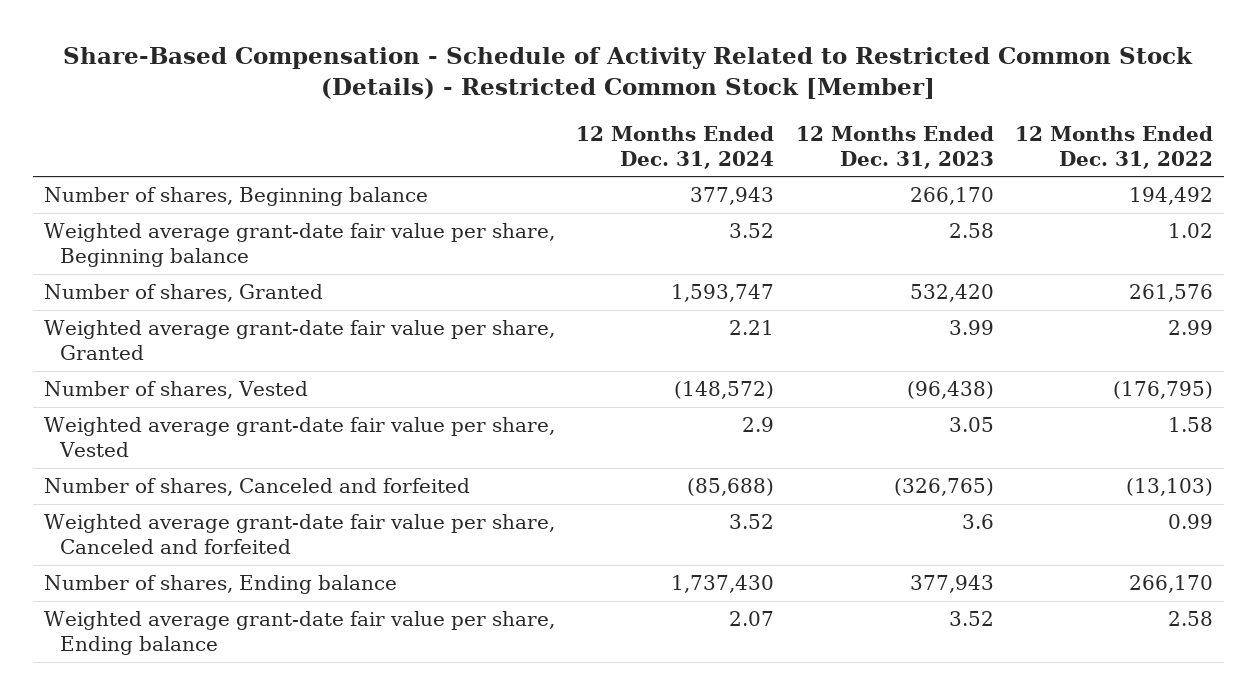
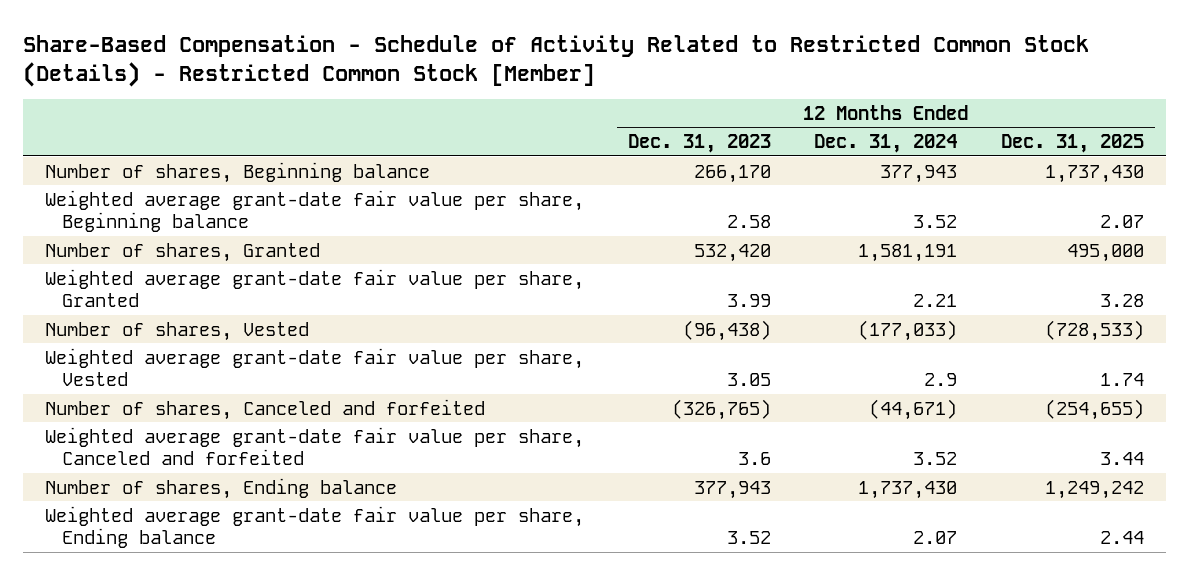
- | 12 Months Ended Dec. 31, 2024 | 12 Months Ended Dec. 31, 2023 | 12 Months Ended Dec. 31, 2022
+ | 12 Months Ended Dec. 31, 2023 | 12 Months Ended Dec. 31, 2024 | 12 Months Ended Dec. 31, 2025
- Number of shares, Granted | 1,593,747 | 532,420 | 261,576
+ Number of shares, Granted | 532,420 | 1,581,191 | 495,000
- Number of shares, Vested | (148,572) | (96,438) | (176,795)
+ Number of shares, Vested | (96,438) | (177,033) | (728,533)
- Number of shares, Canceled and forfeited | (85,688) | (326,765) | (13,103)
+ Number of shares, Canceled and forfeited | (326,765) | (44,671) | (254,655)

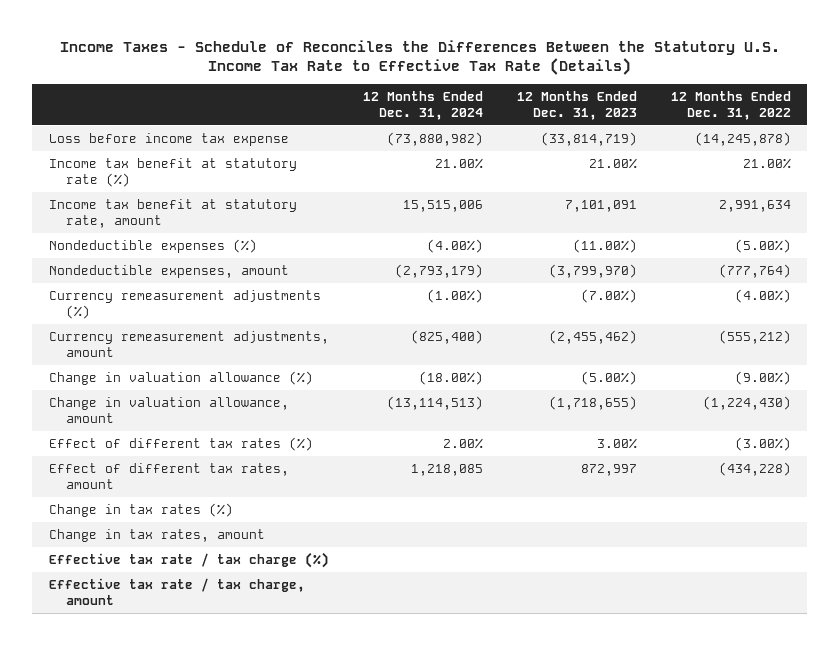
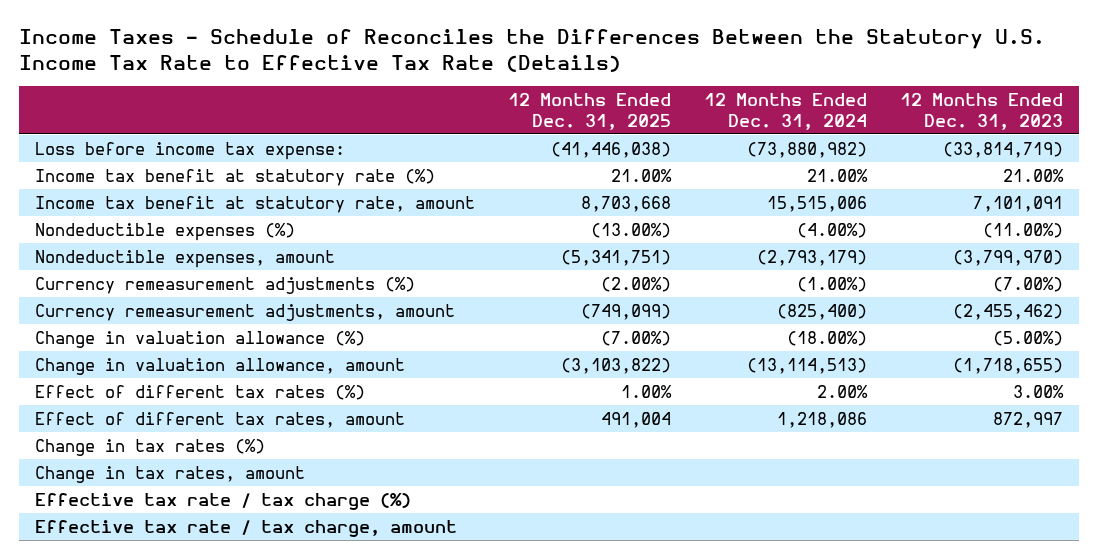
- | 12 Months Ended Dec. 31, 2024 | 12 Months Ended Dec. 31, 2023 | 12 Months Ended Dec. 31, 2022
+ | 12 Months Ended Dec. 31, 2025 | 12 Months Ended Dec. 31, 2024 | 12 Months Ended Dec. 31, 2023
- Loss before income tax expense | (73,880,982) | (33,814,719) | (14,245,878)
+ Loss before income tax expense: | (41,446,038) | (73,880,982) | (33,814,719)
- Effect of different tax rates, amount | 1,218,085 | 872,997 | (434,228)
+ Effect of different tax rates, amount | 491,004 | 1,218,086 | 872,997

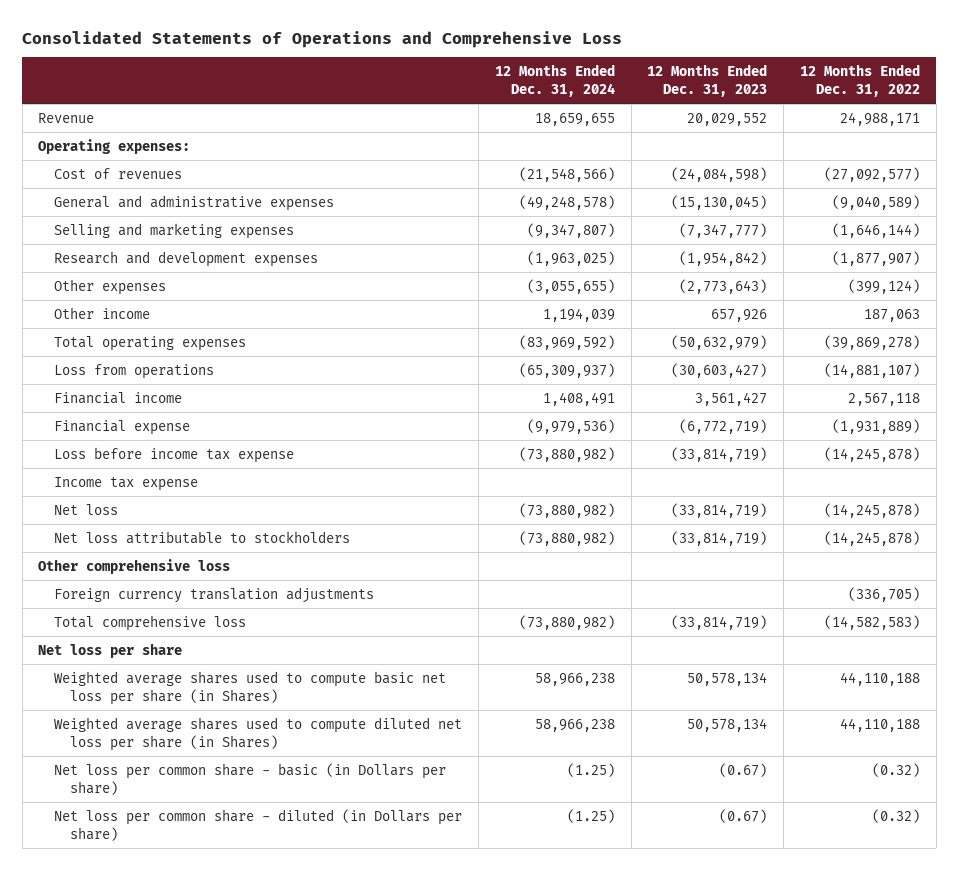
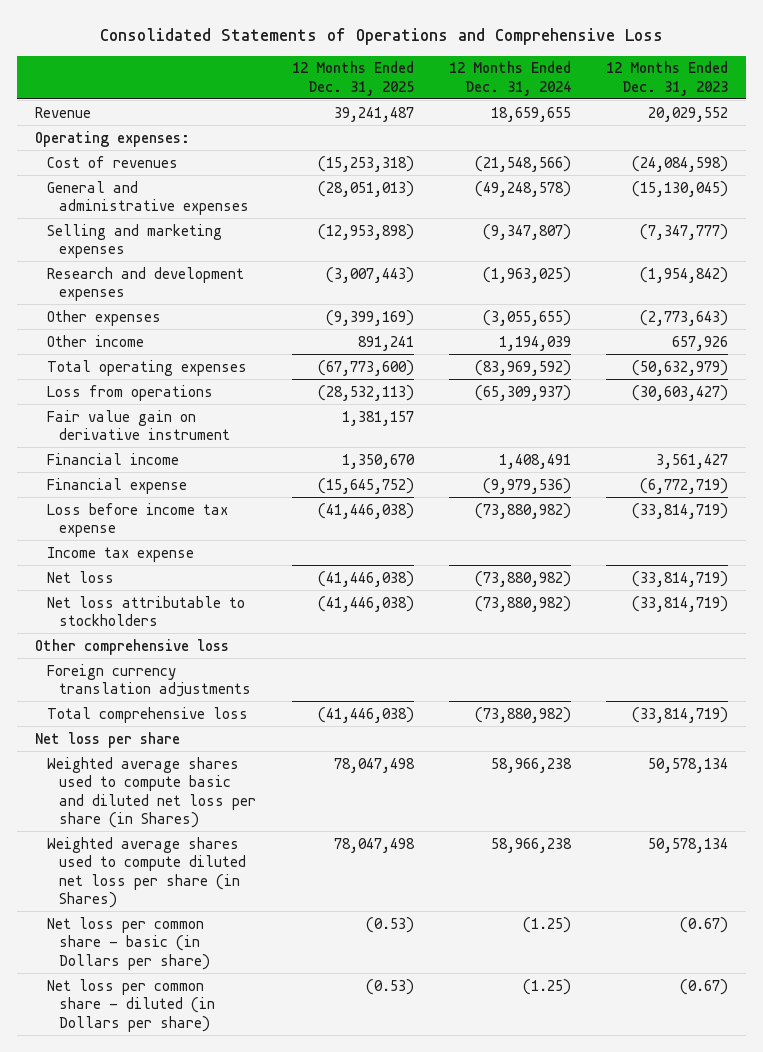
- | 12 Months Ended Dec. 31, 2024 | 12 Months Ended Dec. 31, 2023 | 12 Months Ended Dec. 31, 2022
+ | 12 Months Ended Dec. 31, 2025 | 12 Months Ended Dec. 31, 2024 | 12 Months Ended Dec. 31, 2023
+ Fair value gain on derivative instrument | 1,381,157 | |
- Weighted average shares used to compute basic net loss per share (in Shares) | 58,966,238 | 50,578,134 | 44,110,188
+ Weighted average shares used to compute basic and diluted net loss per share (in Shares) | 78,047,498 | 58,966,238 | 50,578,134

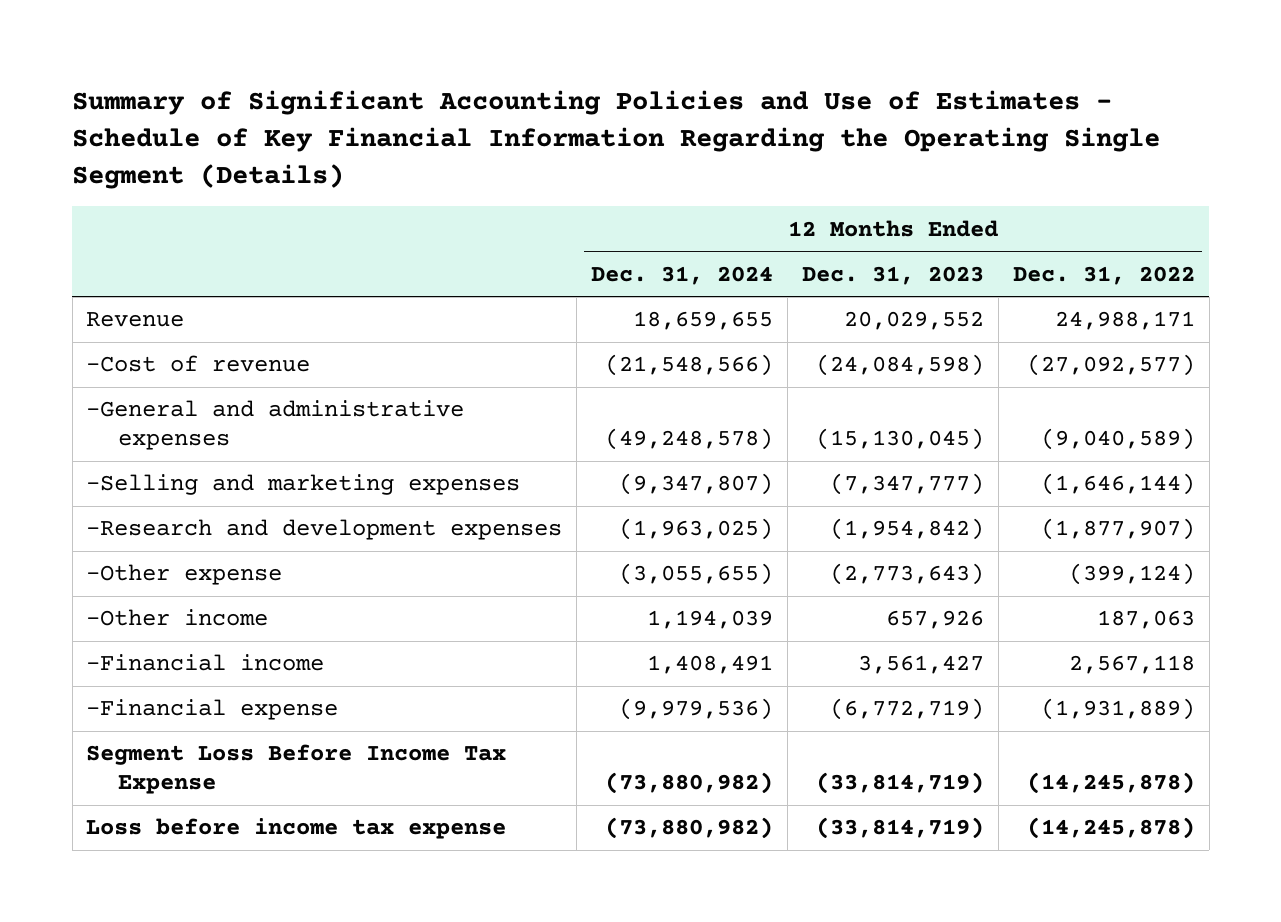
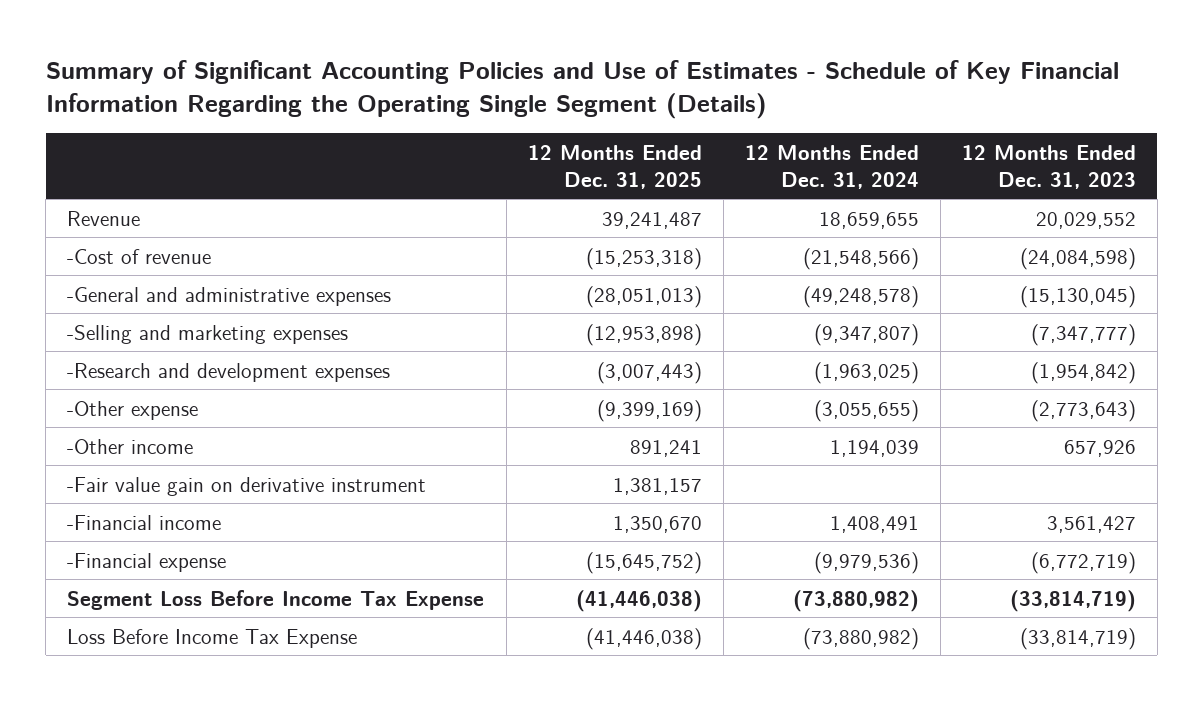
- | 12 Months Ended Dec. 31, 2024 | 12 Months Ended Dec. 31, 2023 | 12 Months Ended Dec. 31, 2022
+ | 12 Months Ended Dec. 31, 2025 | 12 Months Ended Dec. 31, 2024 | 12 Months Ended Dec. 31, 2023
+ -Fair value gain on derivative instrument | 1,381,157 | |
- Loss before income tax expense | (73,880,982) | (33,814,719) | (14,245,878)
+ Loss Before Income Tax Expense | (41,446,038) | (73,880,982) | (33,814,719)

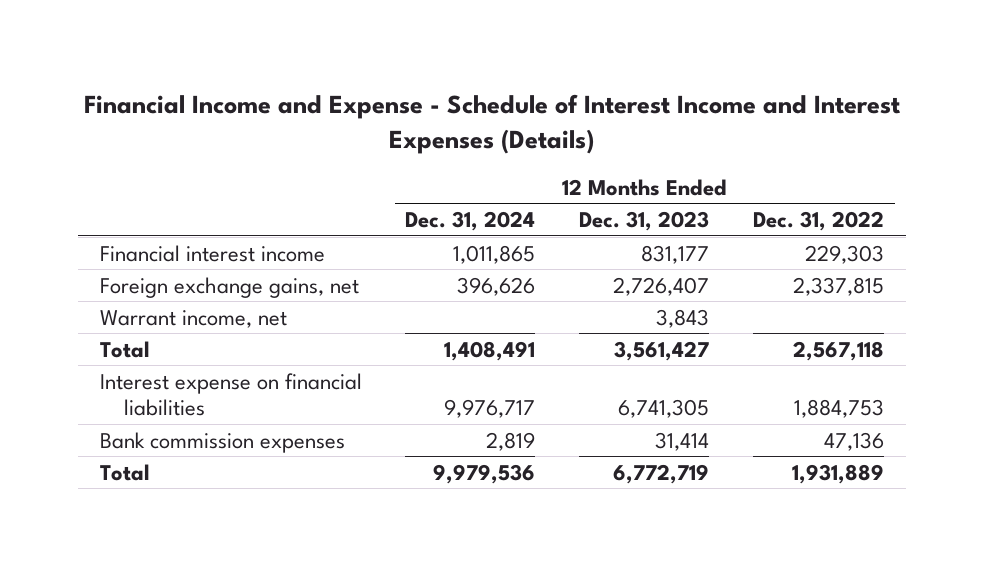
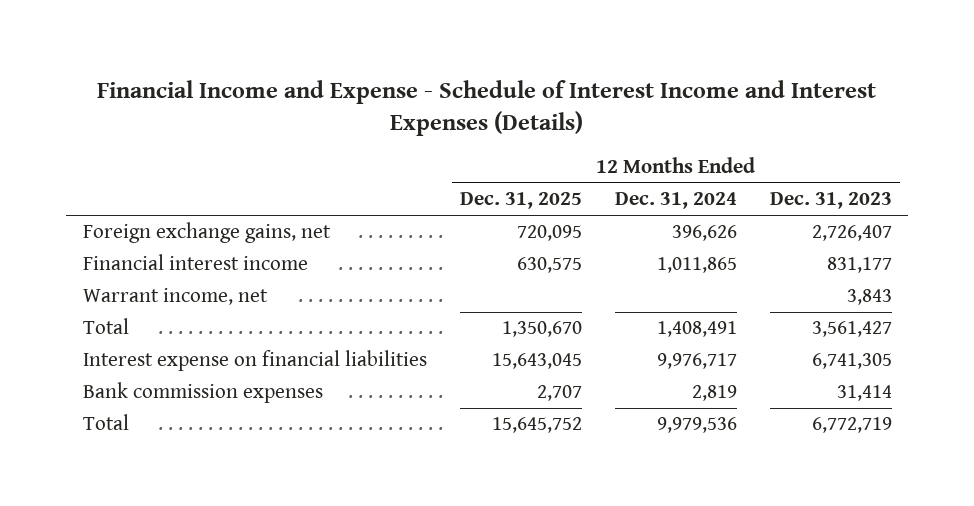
- | 12 Months Ended Dec. 31, 2024 | 12 Months Ended Dec. 31, 2023 | 12 Months Ended Dec. 31, 2022
+ | 12 Months Ended Dec. 31, 2025 | 12 Months Ended Dec. 31, 2024 | 12 Months Ended Dec. 31, 2023
moved down: Financial interest income | 630,575 | 1,011,865 | 831,177

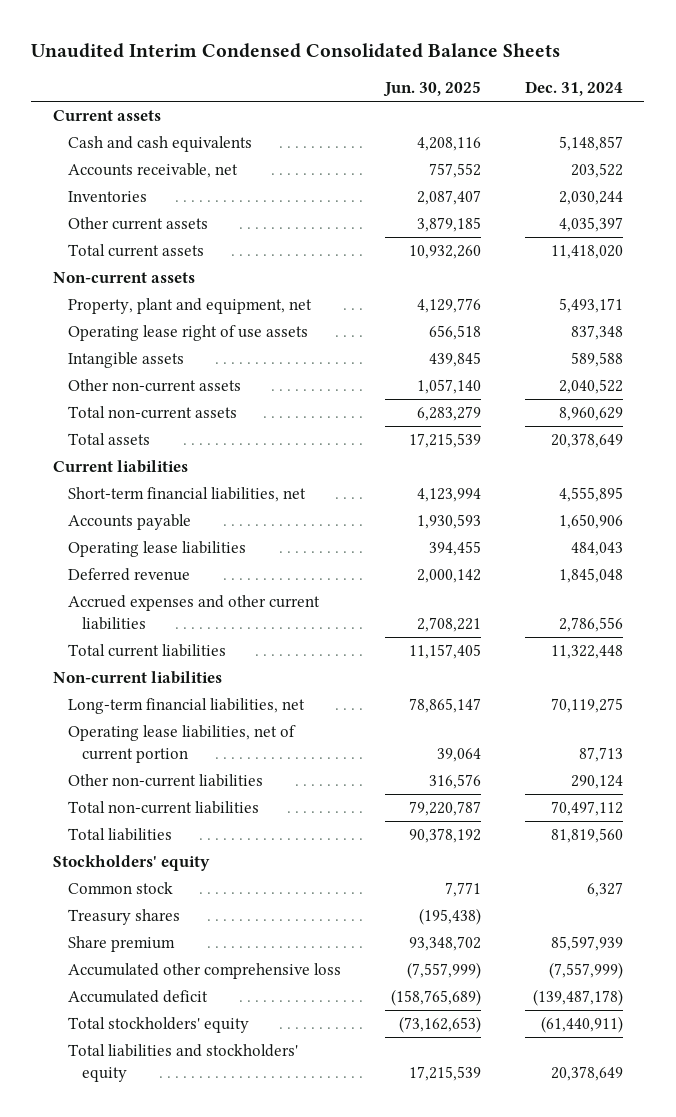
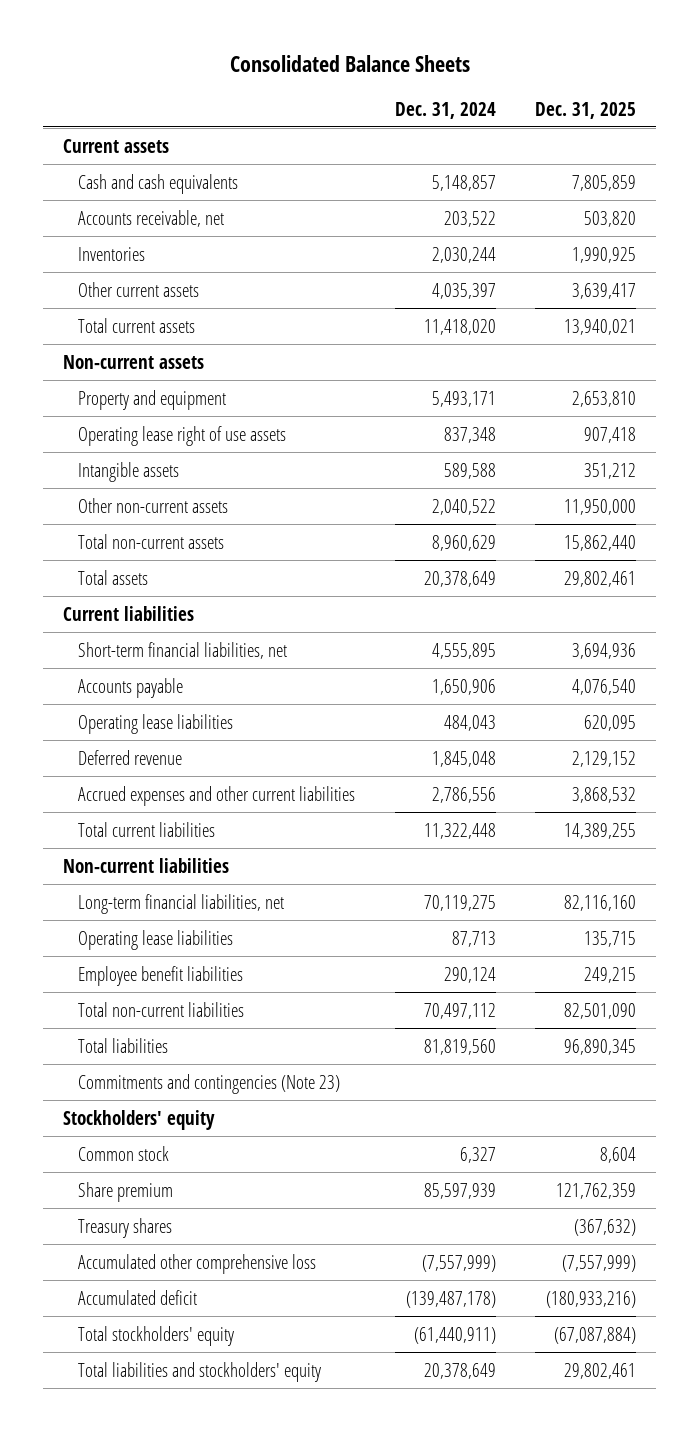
- Unaudited Interim Condensed Consolidated Balance Sheets
+ Consolidated Balance Sheets
- | Jun. 30, 2025 | Dec. 31, 2024
+ | Dec. 31, 2024 | Dec. 31, 2025
- Property, plant and equipment, net | 4,129,776 | 5,493,171
+ Property and equipment | 5,493,171 | 2,653,810
- Operating lease liabilities, net of current portion | 39,064 | 87,713
- Other non-current liabilities | 316,576 | 290,124
+ Operating lease liabilities | 87,713 | 135,715
+ Employee benefit liabilities | 290,124 | 249,215
+ Commitments and contingencies (Note 23)
moved down: Treasury shares | | (367,632)

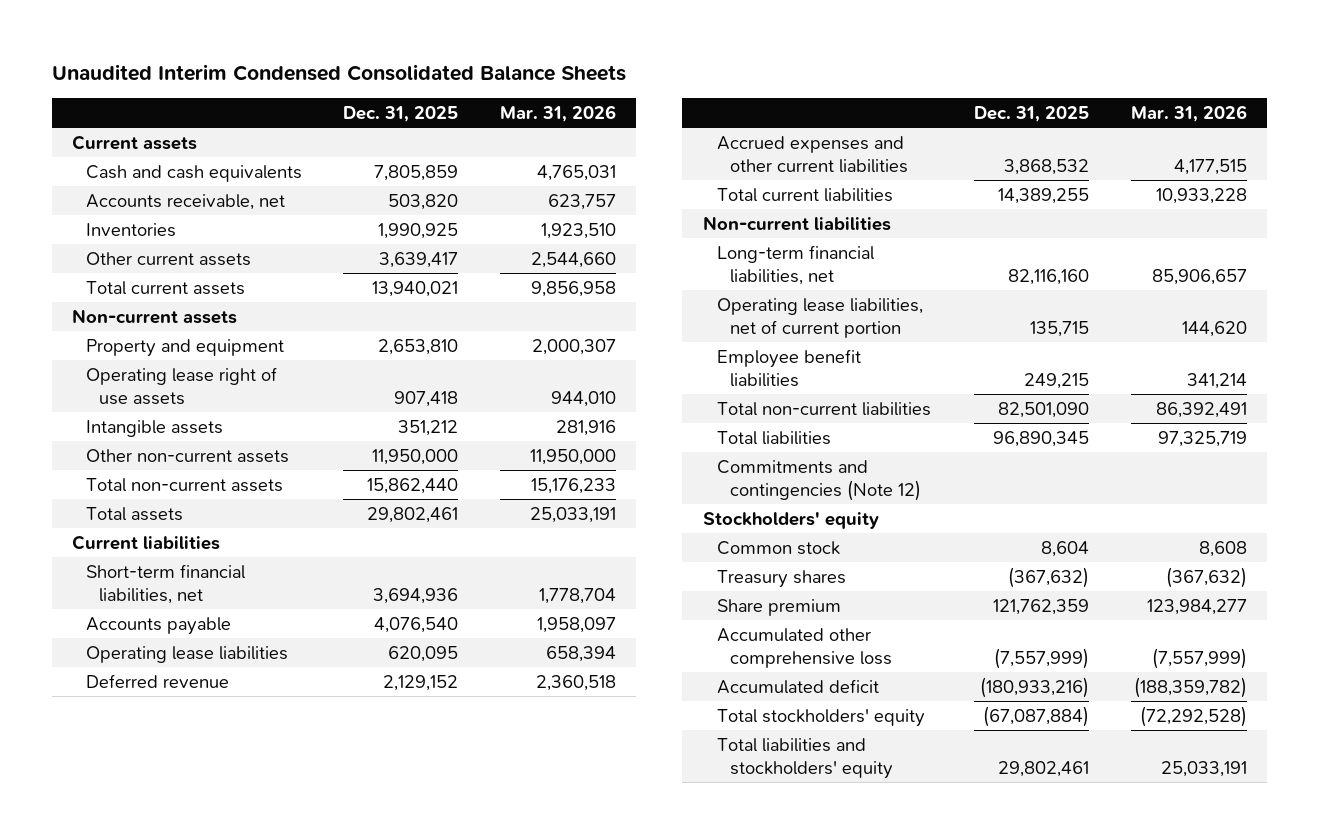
- Consolidated Balance Sheets
+ Unaudited Interim Condensed Consolidated Balance Sheets
- | Dec. 31, 2024 | Dec. 31, 2025
+ | Dec. 31, 2025 | Mar. 31, 2026
- Operating lease liabilities | 87,713 | 135,715
+ Operating lease liabilities, net of current portion | 135,715 | 144,620
- Commitments and contingencies (Note 23)
+ Commitments and contingencies (Note 12)
moved down: Share premium | 121,762,359 | 123,984,277

